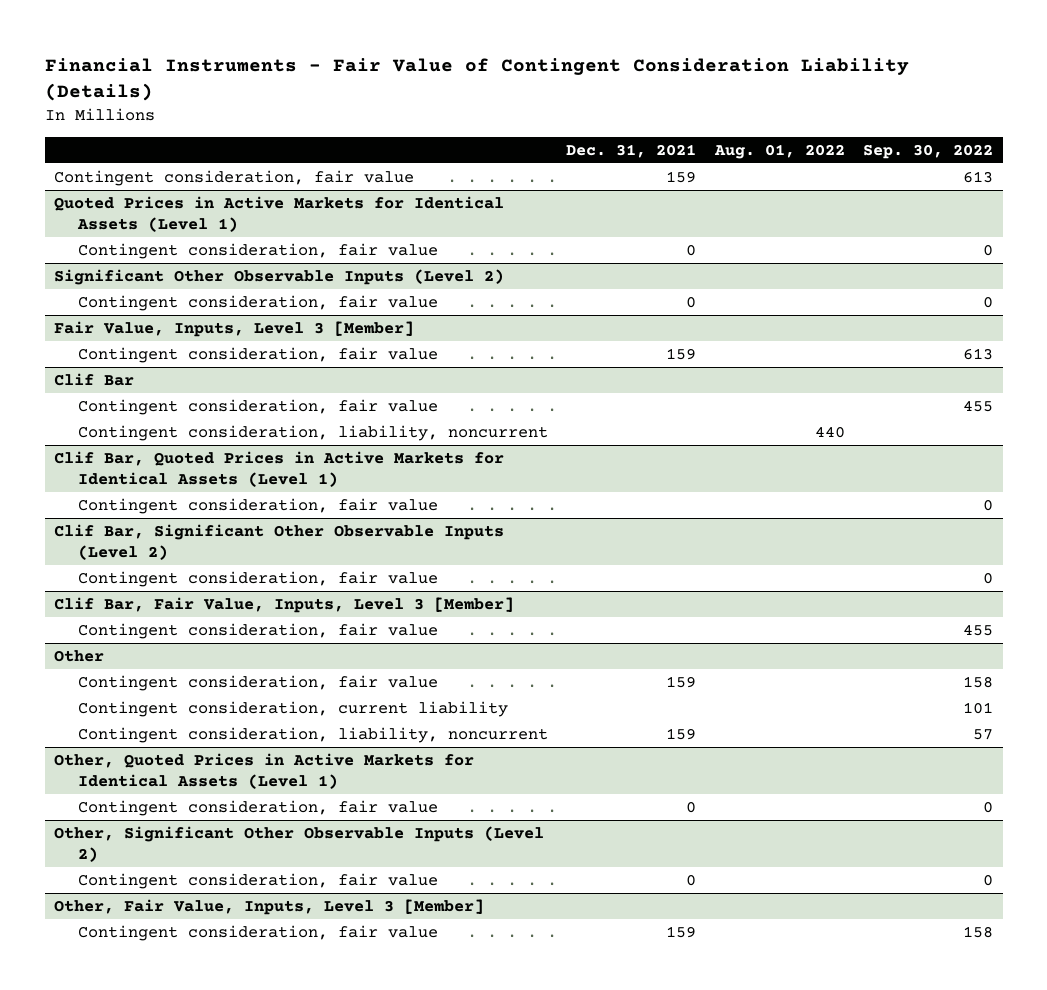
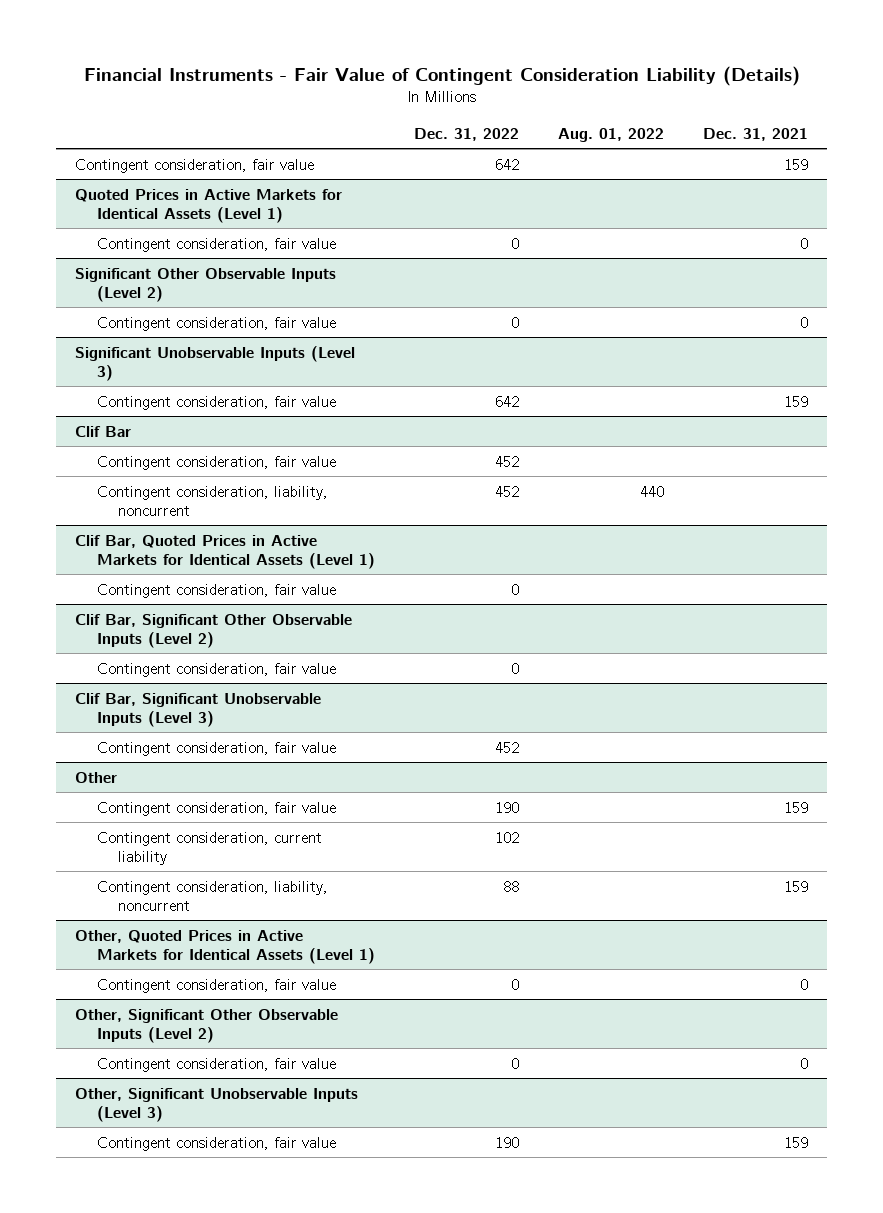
- | Dec. 31, 2021 | Aug. 01, 2022 | Sep. 30, 2022
+ | Dec. 31, 2022 | Aug. 01, 2022 | Dec. 31, 2021
- Fair Value, Inputs, Level 3 [Member]
+ Significant Unobservable Inputs (Level 3)
- Clif Bar, Fair Value, Inputs, Level 3 [Member]
+ Clif Bar, Significant Unobservable Inputs (Level 3)
- Other, Fair Value, Inputs, Level 3 [Member]
+ Other, Significant Unobservable Inputs (Level 3)

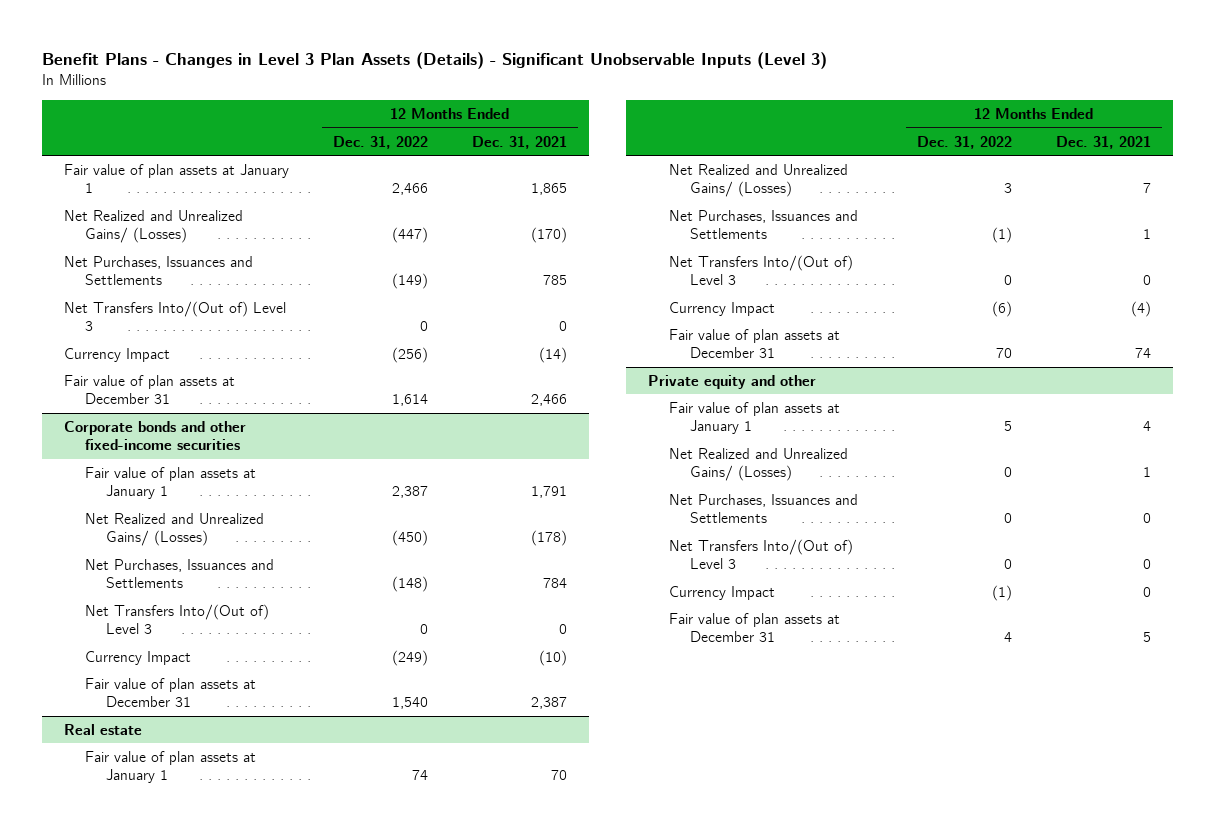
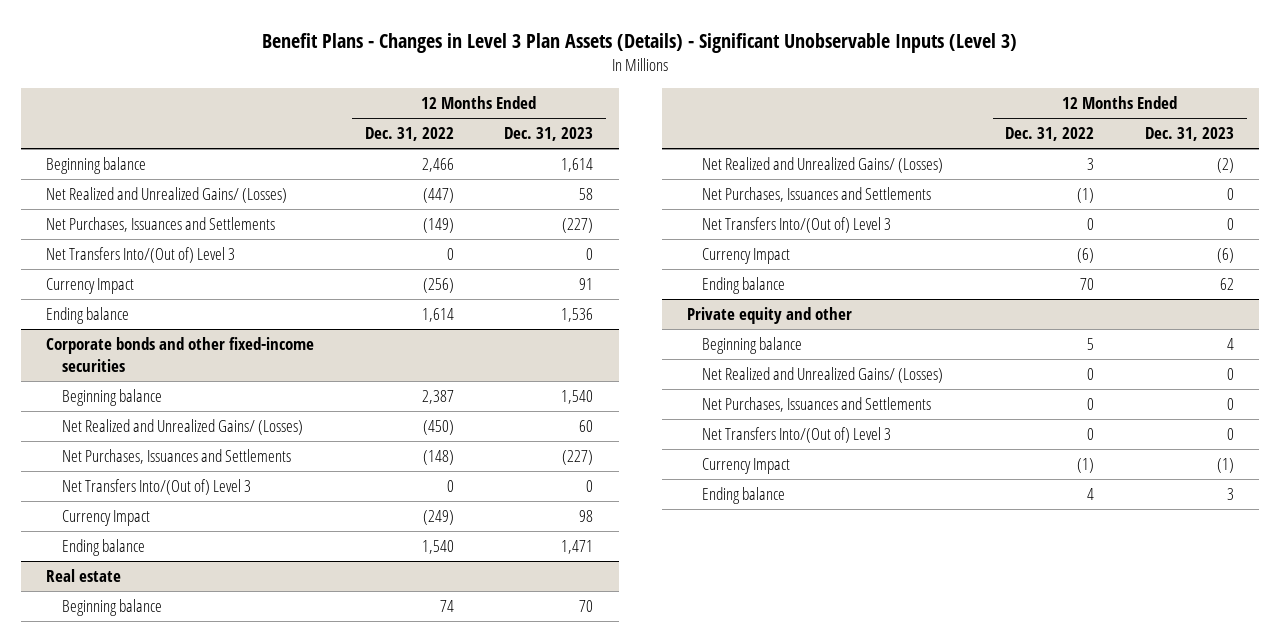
- | 12 Months Ended Dec. 31, 2022 | 12 Months Ended Dec. 31, 2021
+ | 12 Months Ended Dec. 31, 2022 | 12 Months Ended Dec. 31, 2023
- Fair value of plan assets at January 1 | 2,466 | 1,865
+ Beginning balance | 2,466 | 1,614
- Fair value of plan assets at December 31 | 1,614 | 2,466
+ Ending balance | 1,614 | 1,536
@ Corporate bonds and other fixed-income securities
- Fair value of plan assets at January 1 | 2,387 | 1,791
+ Beginning balance | 2,387 | 1,540
- Fair value of plan assets at December 31 | 1,540 | 2,387
+ Ending balance | 1,540 | 1,471
@ Real estate
- Fair value of plan assets at January 1 | 74 | 70
+ Beginning balance | 74 | 70
- Fair value of plan assets at December 31 | 70 | 74
+ Ending balance | 70 | 62
@ Private equity and other
- Fair value of plan assets at January 1 | 5 | 4
+ Beginning balance | 5 | 4
- Fair value of plan assets at December 31 | 4 | 5
+ Ending balance | 4 | 3

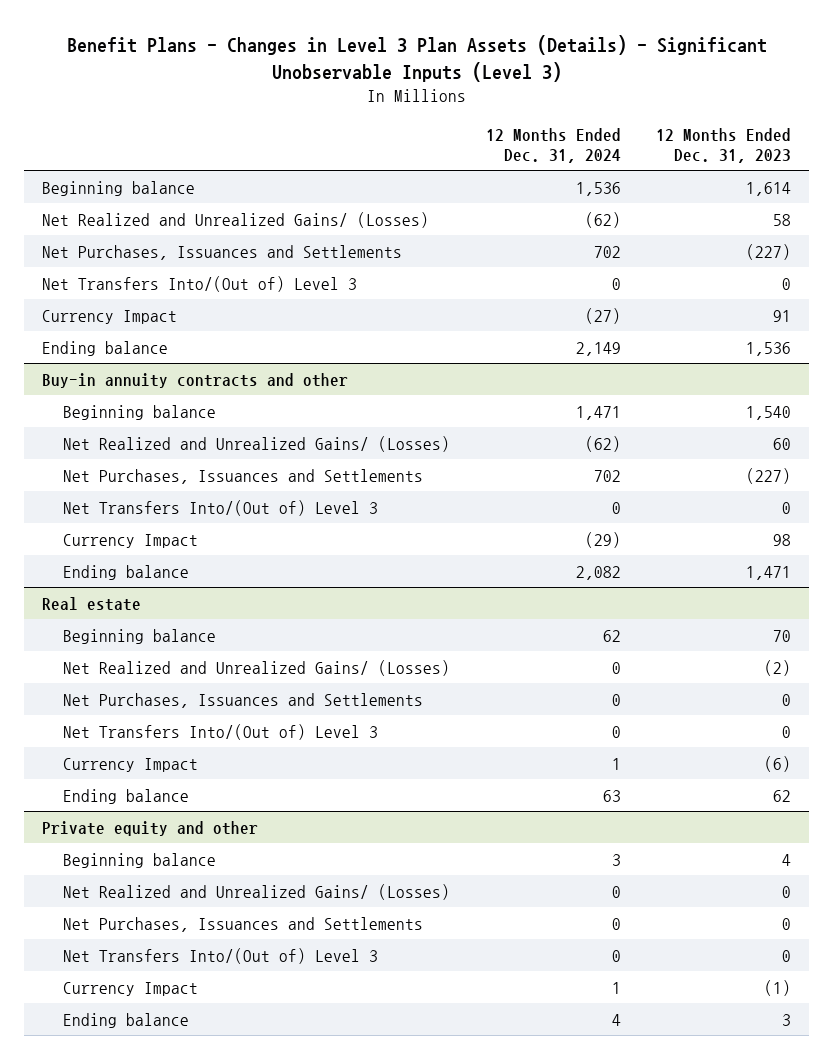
- | 12 Months Ended Dec. 31, 2022 | 12 Months Ended Dec. 31, 2023
+ | 12 Months Ended Dec. 31, 2024 | 12 Months Ended Dec. 31, 2023
- Corporate bonds and other fixed-income securities
+ Buy-in annuity contracts and other

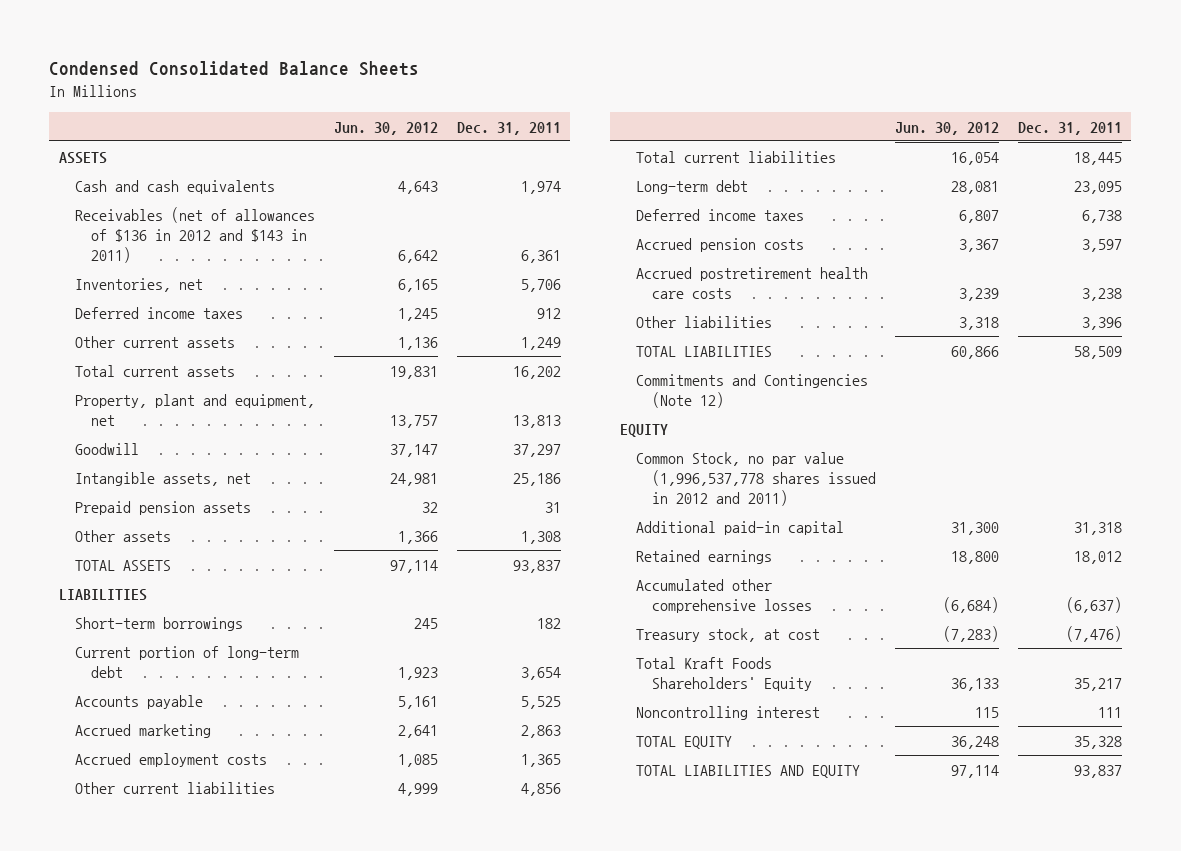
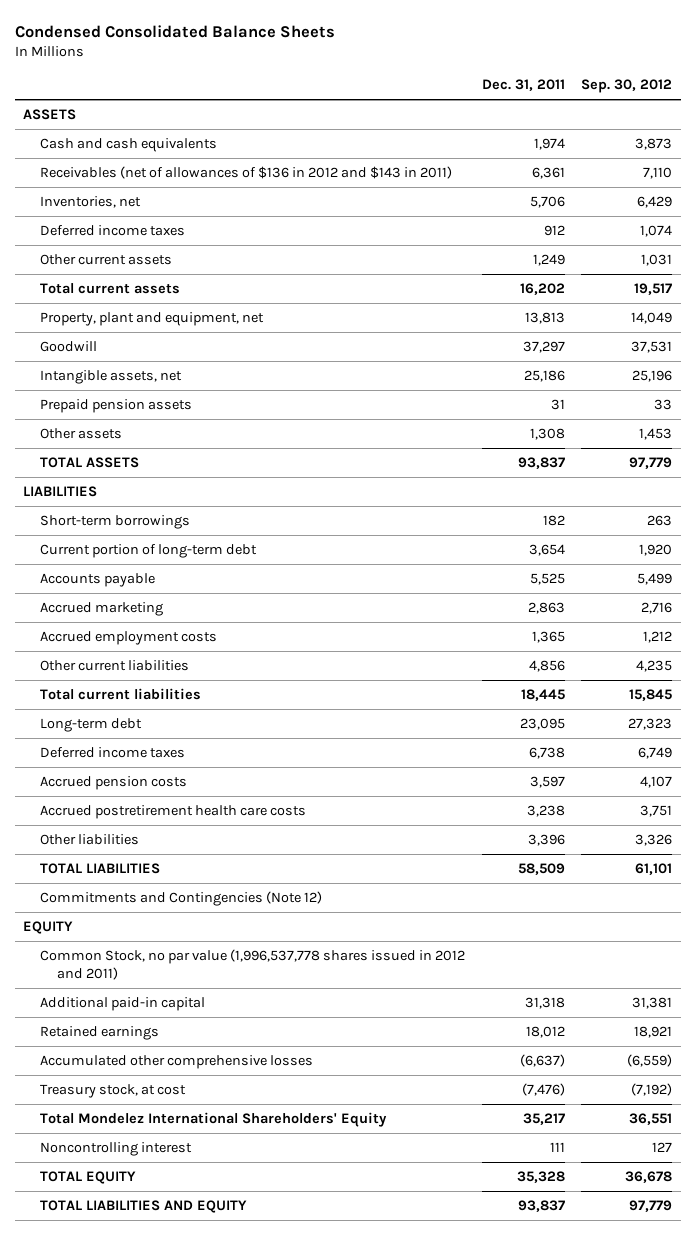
- | Jun. 30, 2012 | Dec. 31, 2011
+ | Dec. 31, 2011 | Sep. 30, 2012
- Total Kraft Foods Shareholders' Equity | 36,133 | 35,217
+ Total Mondelez International Shareholders' Equity | 35,217 | 36,551

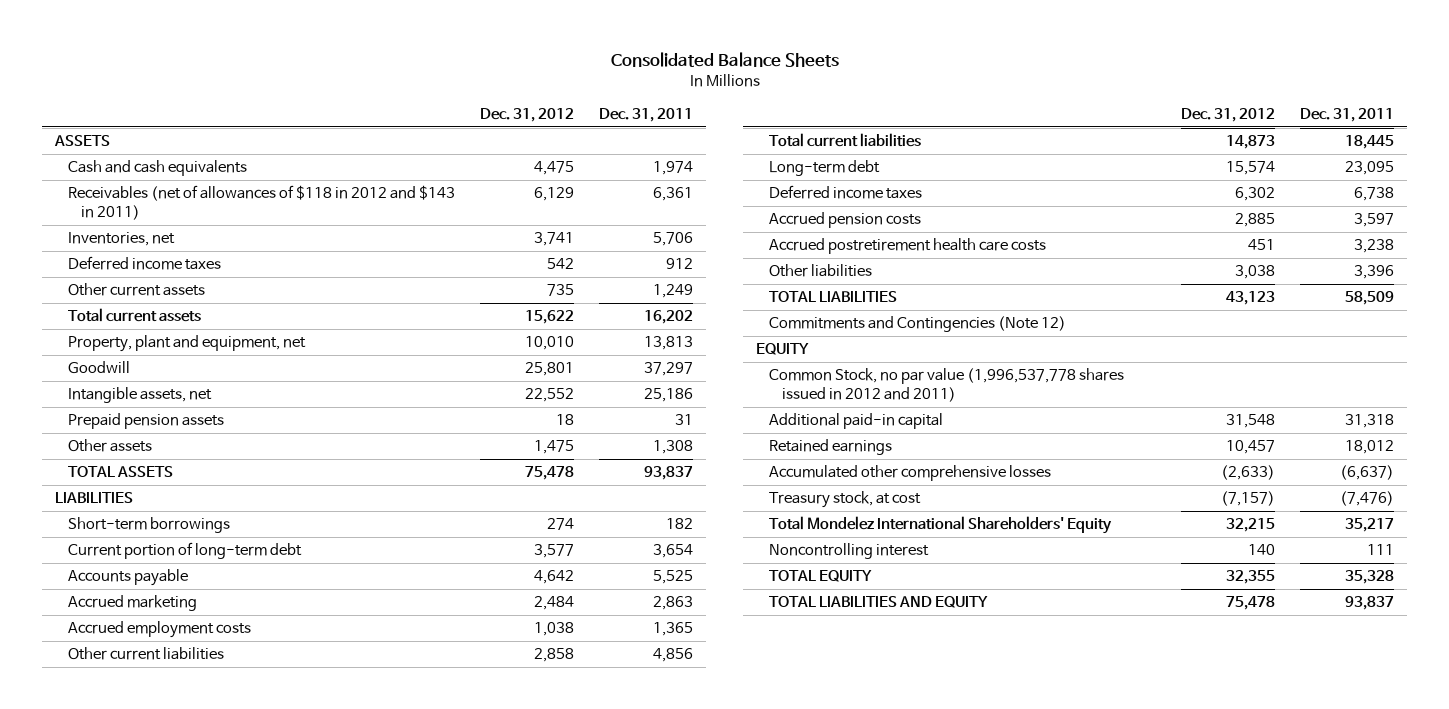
- Condensed Consolidated Balance Sheets
+ Consolidated Balance Sheets
- | Dec. 31, 2011 | Sep. 30, 2012
+ | Dec. 31, 2012 | Dec. 31, 2011
- Receivables (net of allowances of $136 in 2012 and $143 in 2011) | 6,361 | 7,110
+ Receivables (net of allowances of $118 in 2012 and $143 in 2011) | 6,129 | 6,361

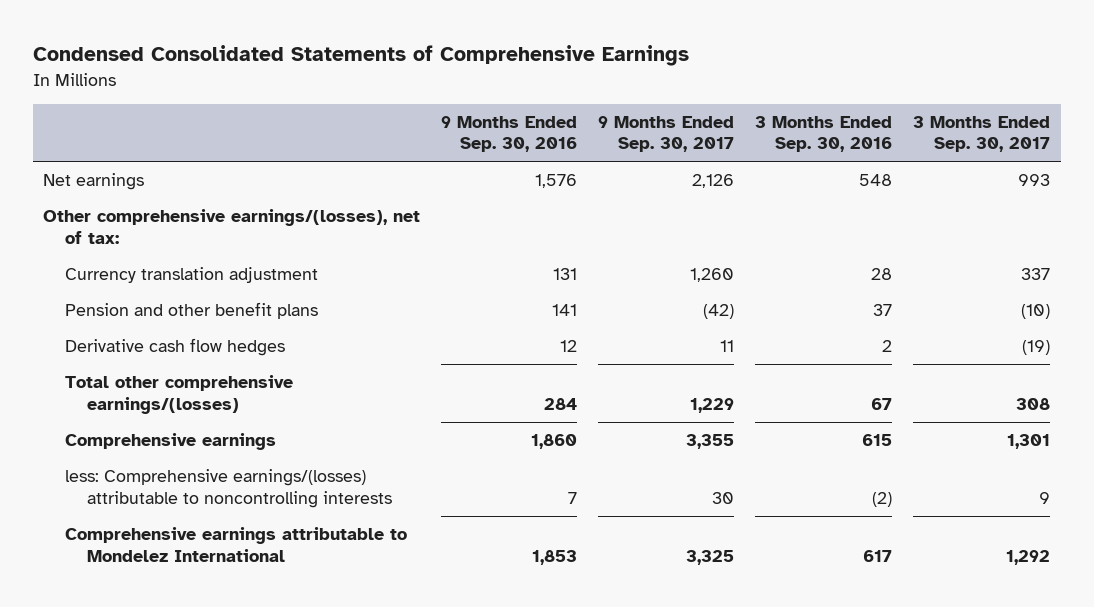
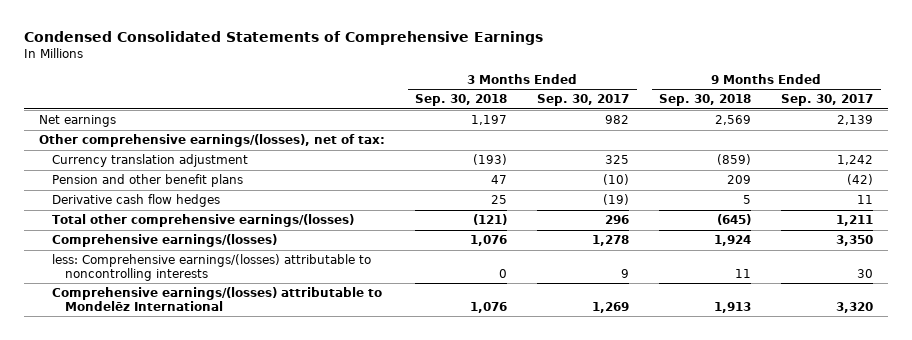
- | 9 Months Ended Sep. 30, 2016 | 9 Months Ended Sep. 30, 2017 | 3 Months Ended Sep. 30, 2016 | 3 Months Ended Sep. 30, 2017
+ | 3 Months Ended Sep. 30, 2018 | 3 Months Ended Sep. 30, 2017 | 9 Months Ended Sep. 30, 2018 | 9 Months Ended Sep. 30, 2017
- Net earnings | 1,576 | 2,126 | 548 | 993
+ Net earnings | 1,197 | 982 | 2,569 | 2,139
- Currency translation adjustment | 131 | 1,260 | 28 | 337
+ Currency translation adjustment | (193) | 325 | (859) | 1,242
- Total other comprehensive earnings/(losses) | 284 | 1,229 | 67 | 308
- Comprehensive earnings | 1,860 | 3,355 | 615 | 1,301
+ Total other comprehensive earnings/(losses) | (121) | 296 | (645) | 1,211
+ Comprehensive earnings/(losses) | 1,076 | 1,278 | 1,924 | 3,350
- Comprehensive earnings attributable to Mondelez International | 1,853 | 3,325 | 617 | 1,292
+ Comprehensive earnings/(losses) attributable to Mondelēz International | 1,076 | 1,269 | 1,913 | 3,320

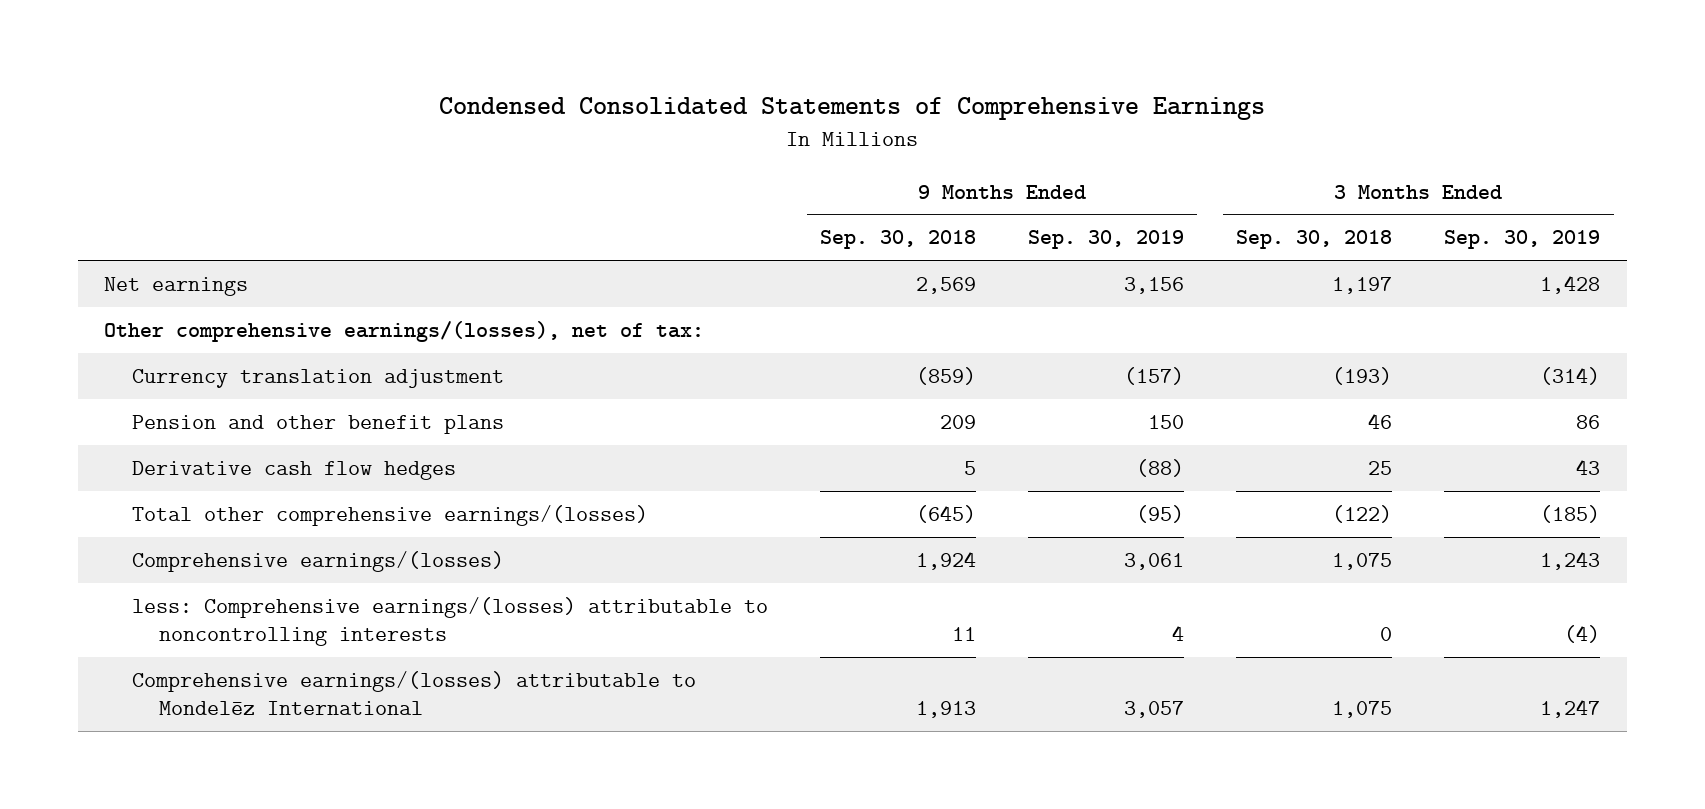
- | 3 Months Ended Sep. 30, 2018 | 3 Months Ended Sep. 30, 2017 | 9 Months Ended Sep. 30, 2018 | 9 Months Ended Sep. 30, 2017
+ | 9 Months Ended Sep. 30, 2018 | 9 Months Ended Sep. 30, 2019 | 3 Months Ended Sep. 30, 2018 | 3 Months Ended Sep. 30, 2019
- Pension and other benefit plans | 47 | (10) | 209 | (42)
+ Pension and other benefit plans | 209 | 150 | 46 | 86
- Total other comprehensive earnings/(losses) | (121) | 296 | (645) | 1,211
- Comprehensive earnings/(losses) | 1,076 | 1,278 | 1,924 | 3,350
+ Total other comprehensive earnings/(losses) | (645) | (95) | (122) | (185)
+ Comprehensive earnings/(losses) | 1,924 | 3,061 | 1,075 | 1,243
- Comprehensive earnings/(losses) attributable to Mondelēz International | 1,076 | 1,269 | 1,913 | 3,320
+ Comprehensive earnings/(losses) attributable to Mondelēz International | 1,913 | 3,057 | 1,075 | 1,247

